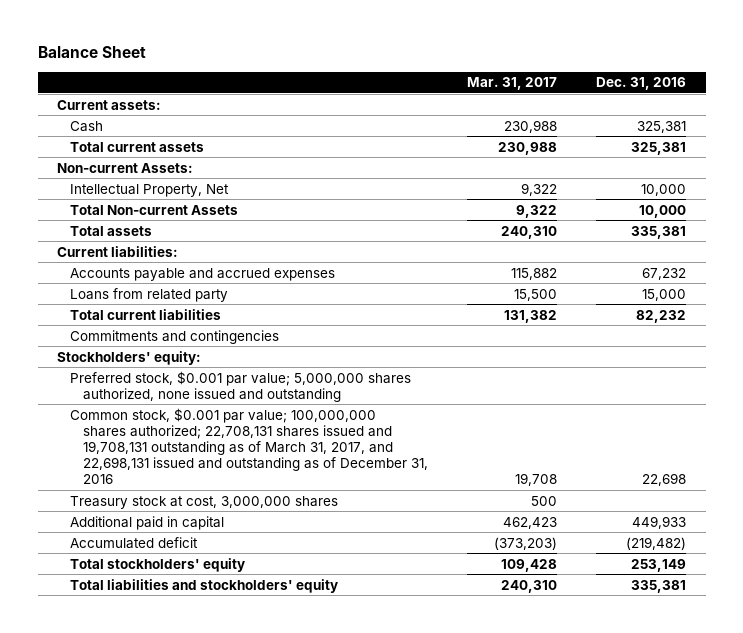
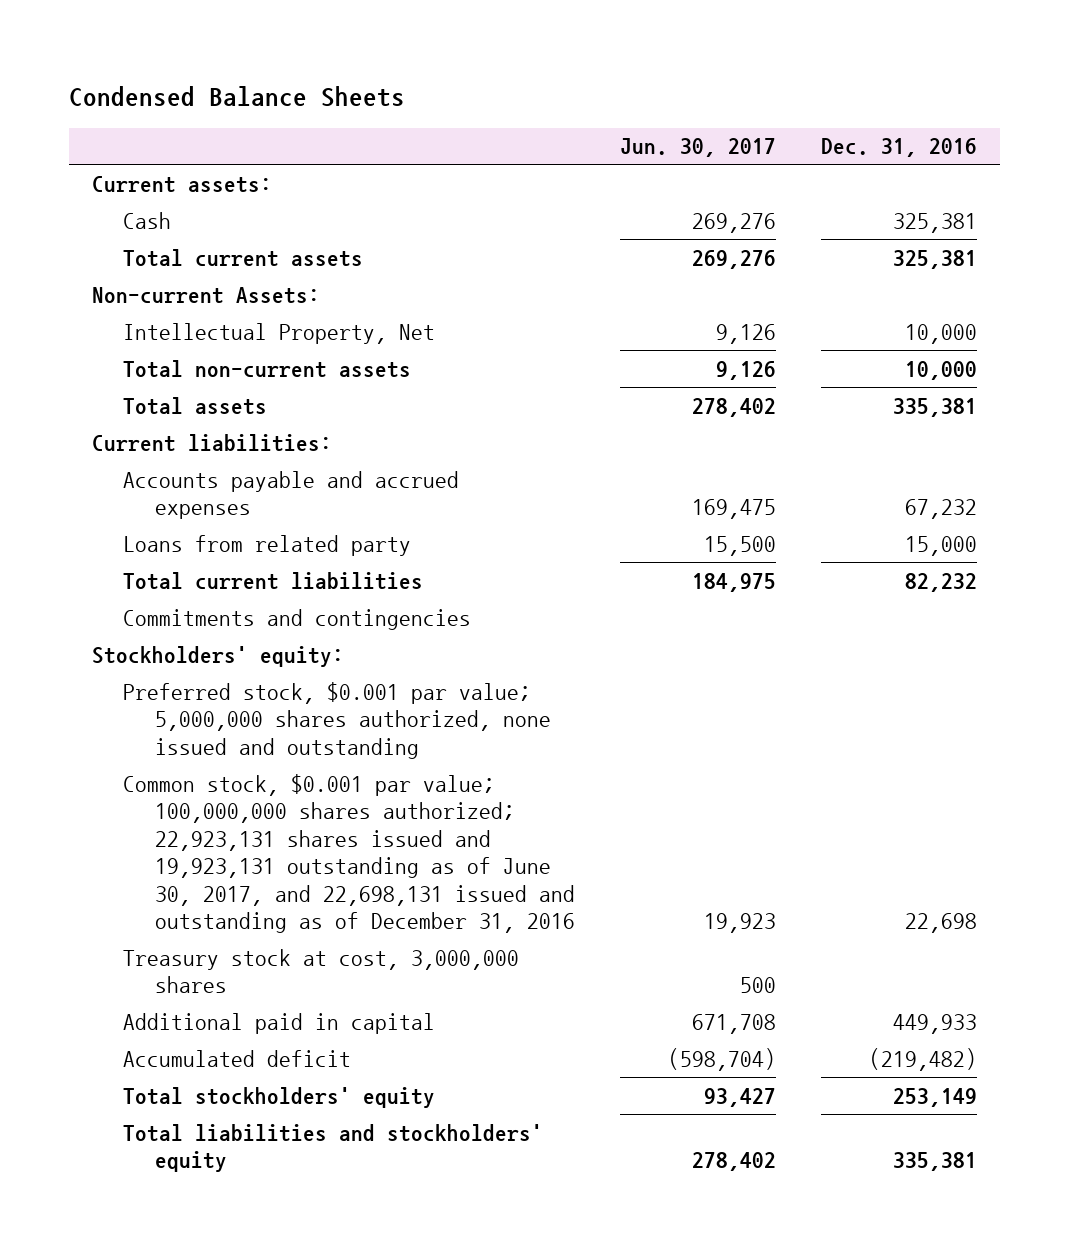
- Balance Sheet
+ Condensed Balance Sheets
- | Mar. 31, 2017 | Dec. 31, 2016
+ | Jun. 30, 2017 | Dec. 31, 2016
- Total Non-current Assets | 9,322 | 10,000
+ Total non-current assets | 9,126 | 10,000
- Common stock, $0.001 par value; 100,000,000 shares authorized; 22,708,131 shares issued and 19,708,131 outstanding as of March 31, 2017, and 22,698,131 issued and outstanding as of December 31, 2016 | 19,708 | 22,698
+ Common stock, $0.001 par value; 100,000,000 shares authorized; 22,923,131 shares issued and 19,923,131 outstanding as of June 30, 2017, and 22,698,131 issued and outstanding as of December 31, 2016 | 19,923 | 22,698

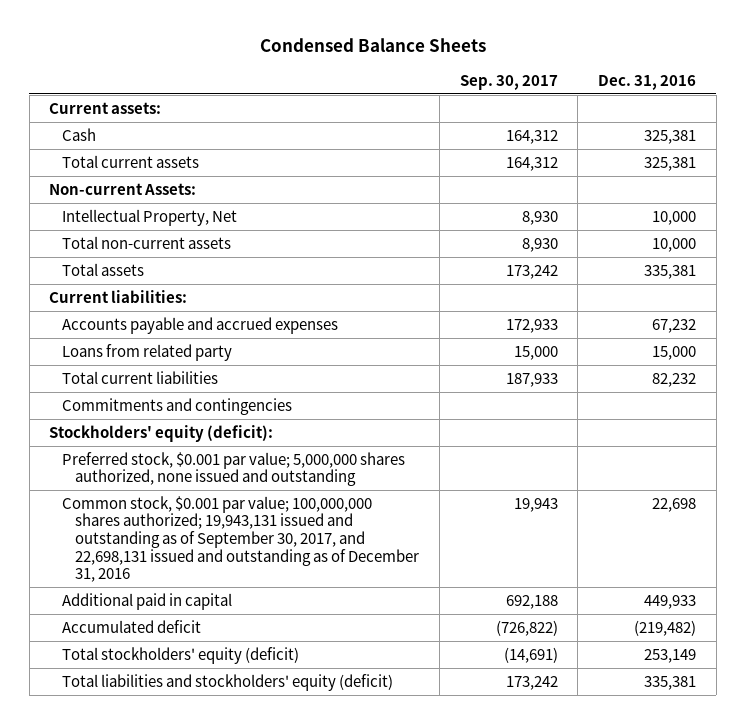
- | Jun. 30, 2017 | Dec. 31, 2016
+ | Sep. 30, 2017 | Dec. 31, 2016
- Stockholders' equity:
+ Stockholders' equity (deficit):
- Common stock, $0.001 par value; 100,000,000 shares authorized; 22,923,131 shares issued and 19,923,131 outstanding as of June 30, 2017, and 22,698,131 issued and outstanding as of December 31, 2016 | 19,923 | 22,698
- Treasury stock at cost, 3,000,000 shares | 500 |
+ Common stock, $0.001 par value; 100,000,000 shares authorized; 19,943,131 issued and outstanding as of September 30, 2017, and 22,698,131 issued and outstanding as of December 31, 2016 | 19,943 | 22,698
- Total stockholders' equity | 93,427 | 253,149
- Total liabilities and stockholders' equity | 278,402 | 335,381
+ Total stockholders' equity (deficit) | (14,691) | 253,149
+ Total liabilities and stockholders' equity (deficit) | 173,242 | 335,381

